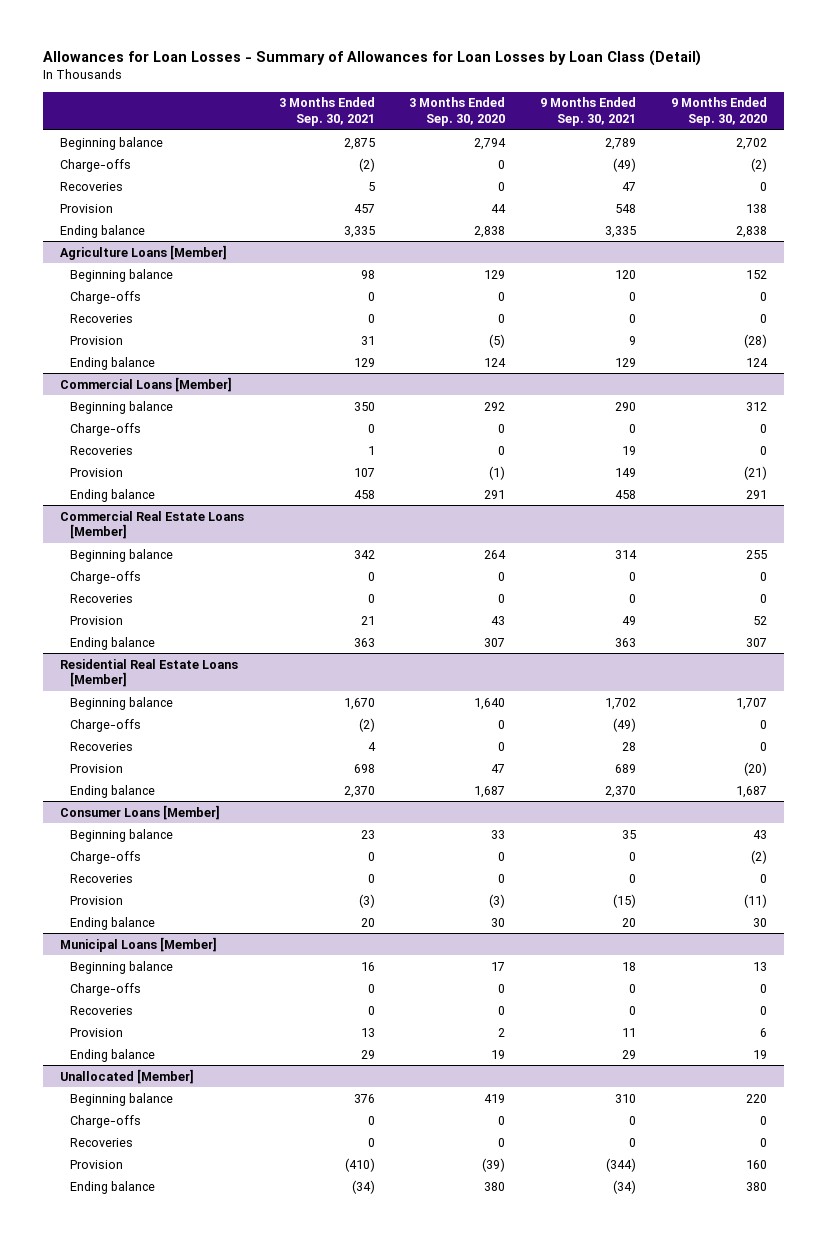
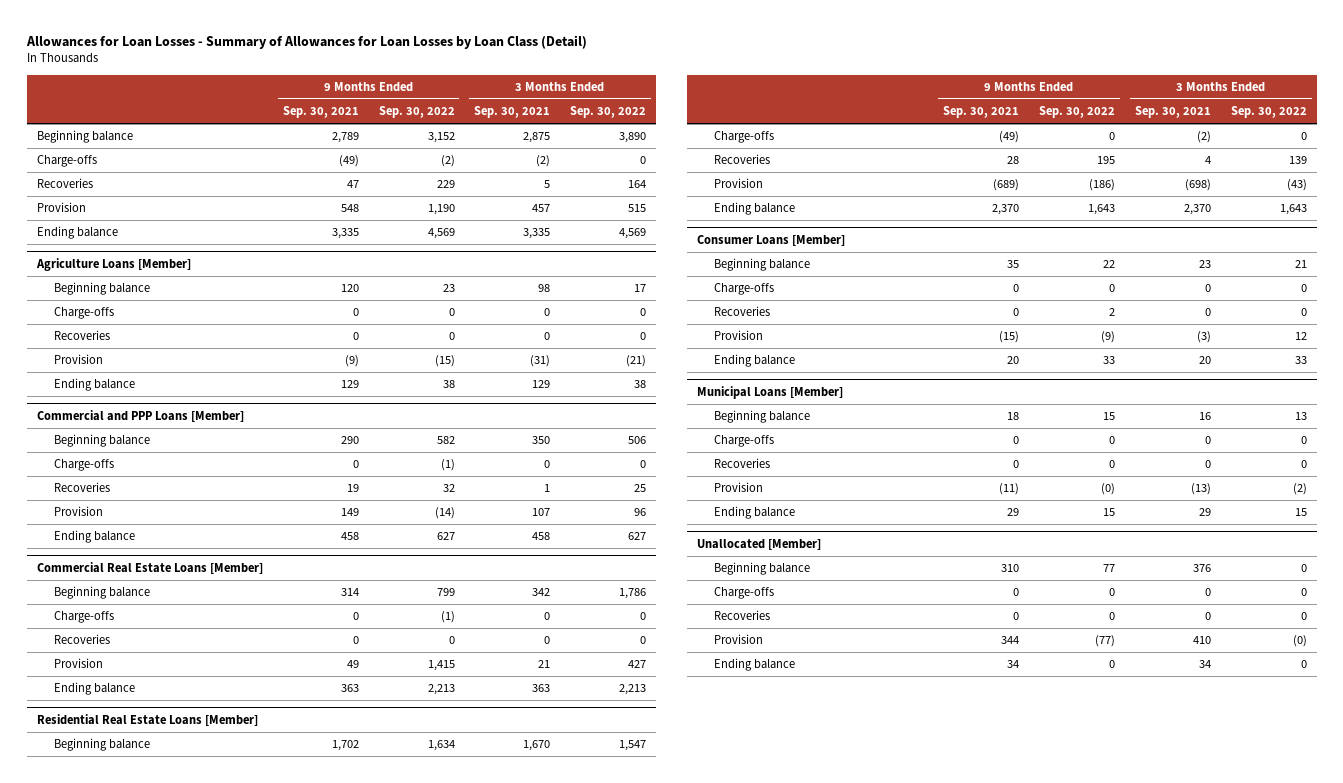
- | 3 Months Ended Sep. 30, 2021 | 3 Months Ended Sep. 30, 2020 | 9 Months Ended Sep. 30, 2021 | 9 Months Ended Sep. 30, 2020
+ | 9 Months Ended Sep. 30, 2021 | 9 Months Ended Sep. 30, 2022 | 3 Months Ended Sep. 30, 2021 | 3 Months Ended Sep. 30, 2022
@ Agriculture Loans [Member]
- Provision | 31 | (5) | 9 | (28)
+ Provision | (9) | (15) | (31) | (21)
- Commercial Loans [Member]
+ Commercial and PPP Loans [Member]
@ Residential Real Estate Loans [Member]
- Provision | 698 | 47 | 689 | (20)
+ Provision | (689) | (186) | (698) | (43)
@ Municipal Loans [Member]
- Provision | 13 | 2 | 11 | 6
+ Provision | (11) | (0) | (13) | (2)
@ Unallocated [Member]
- Provision | (410) | (39) | (344) | 160
- Ending balance | (34) | 380 | (34) | 380
+ Provision | 344 | (77) | 410 | (0)
+ Ending balance | 34 | 0 | 34 | 0

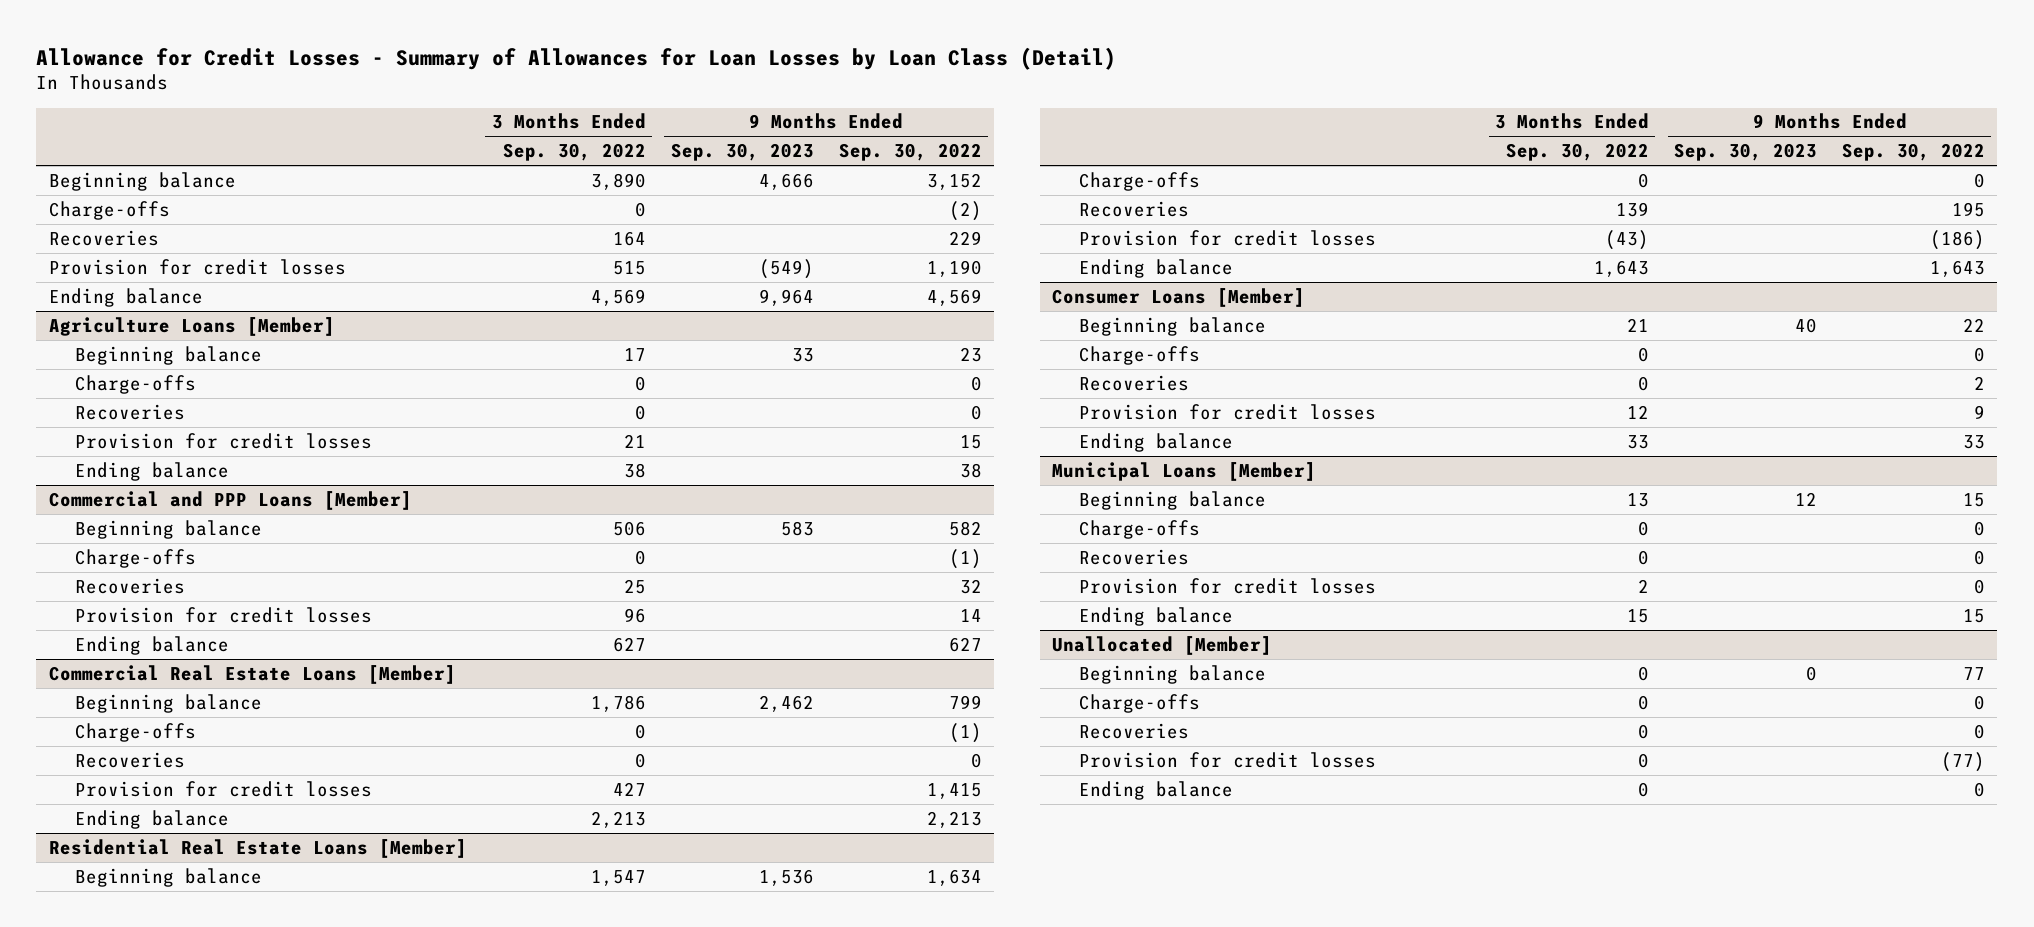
- Allowances for Loan Losses - Summary of Allowances for Loan Losses by Loan Class (Detail)
+ Allowance for Credit Losses - Summary of Allowances for Loan Losses by Loan Class (Detail)
- | 9 Months Ended Sep. 30, 2021 | 9 Months Ended Sep. 30, 2022 | 3 Months Ended Sep. 30, 2021 | 3 Months Ended Sep. 30, 2022
+ | 3 Months Ended Sep. 30, 2022 | 9 Months Ended Sep. 30, 2023 | 9 Months Ended Sep. 30, 2022
- Provision | 548 | 1,190 | 457 | 515
+ Provision for credit losses | 515 | (549) | 1,190
@ Agriculture Loans [Member]
- Provision | (9) | (15) | (31) | (21)
+ Provision for credit losses | 21 | | 15
@ Commercial and PPP Loans [Member]
- Provision | 149 | (14) | 107 | 96
+ Provision for credit losses | 96 | | 14
@ Commercial Real Estate Loans [Member]
- Provision | 49 | 1,415 | 21 | 427
+ Provision for credit losses | 427 | | 1,415
@ Residential Real Estate Loans [Member]
- Provision | (689) | (186) | (698) | (43)
+ Provision for credit losses | (43) | | (186)
@ Consumer Loans [Member]
- Provision | (15) | (9) | (3) | 12
+ Provision for credit losses | 12 | | 9
@ Municipal Loans [Member]
- Provision | (11) | (0) | (13) | (2)
+ Provision for credit losses | 2 | | 0
@ Unallocated [Member]
- Provision | 344 | (77) | 410 | (0)
+ Provision for credit losses | 0 | | (77)

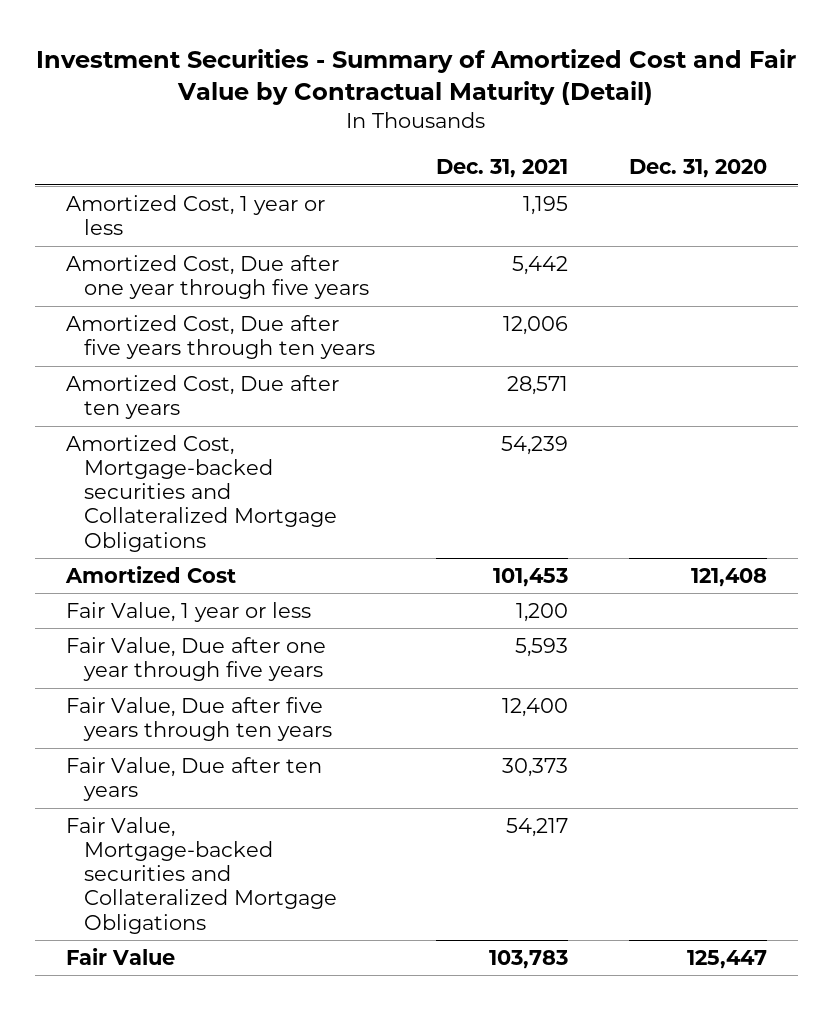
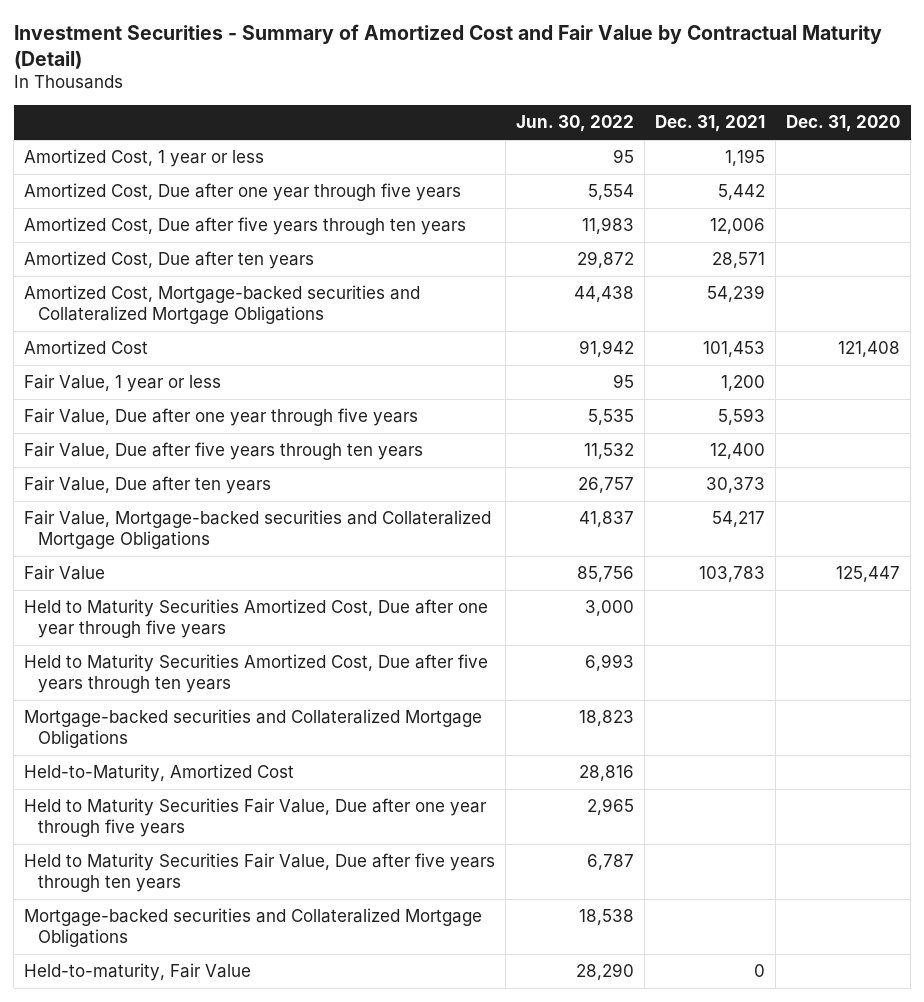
- | Dec. 31, 2021 | Dec. 31, 2020
+ | Jun. 30, 2022 | Dec. 31, 2021 | Dec. 31, 2020
+ Held to Maturity Securities Amortized Cost, Due after one year through five years | 3,000 | |
+ Held to Maturity Securities Amortized Cost, Due after five years through ten years | 6,993 | |
+ Mortgage-backed securities and Collateralized Mortgage Obligations | 18,823 | |
+ Held-to-Maturity, Amortized Cost | 28,816 | |
+ Held to Maturity Securities Fair Value, Due after one year through five years | 2,965 | |
+ Held to Maturity Securities Fair Value, Due after five years through ten years | 6,787 | |
+ Mortgage-backed securities and Collateralized Mortgage Obligations | 18,538 | |
+ Held-to-maturity, Fair Value | 28,290 | 0 |

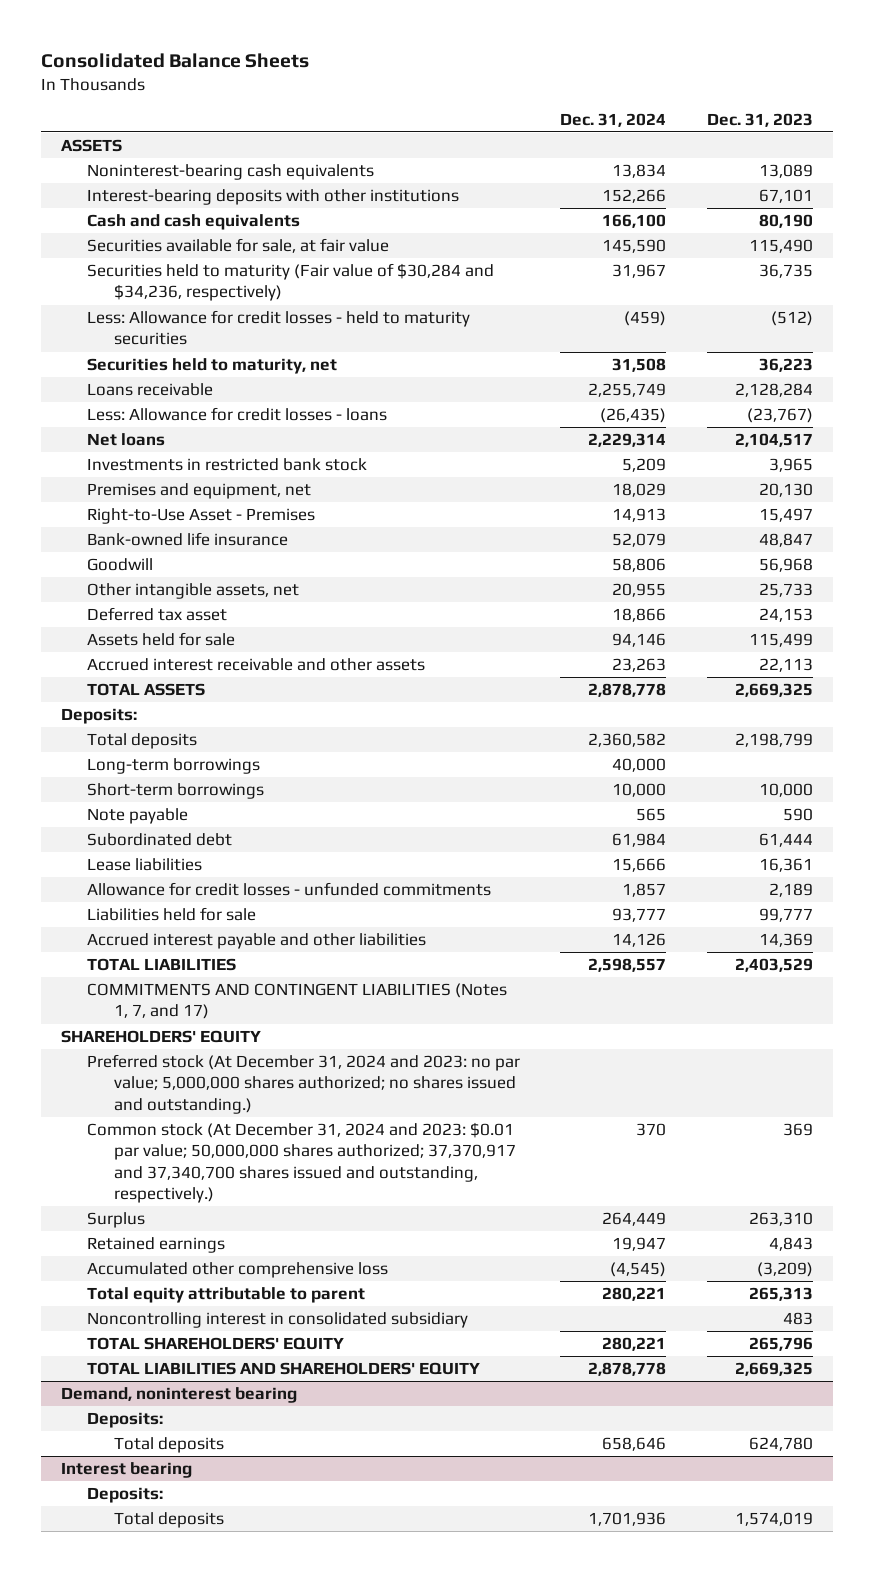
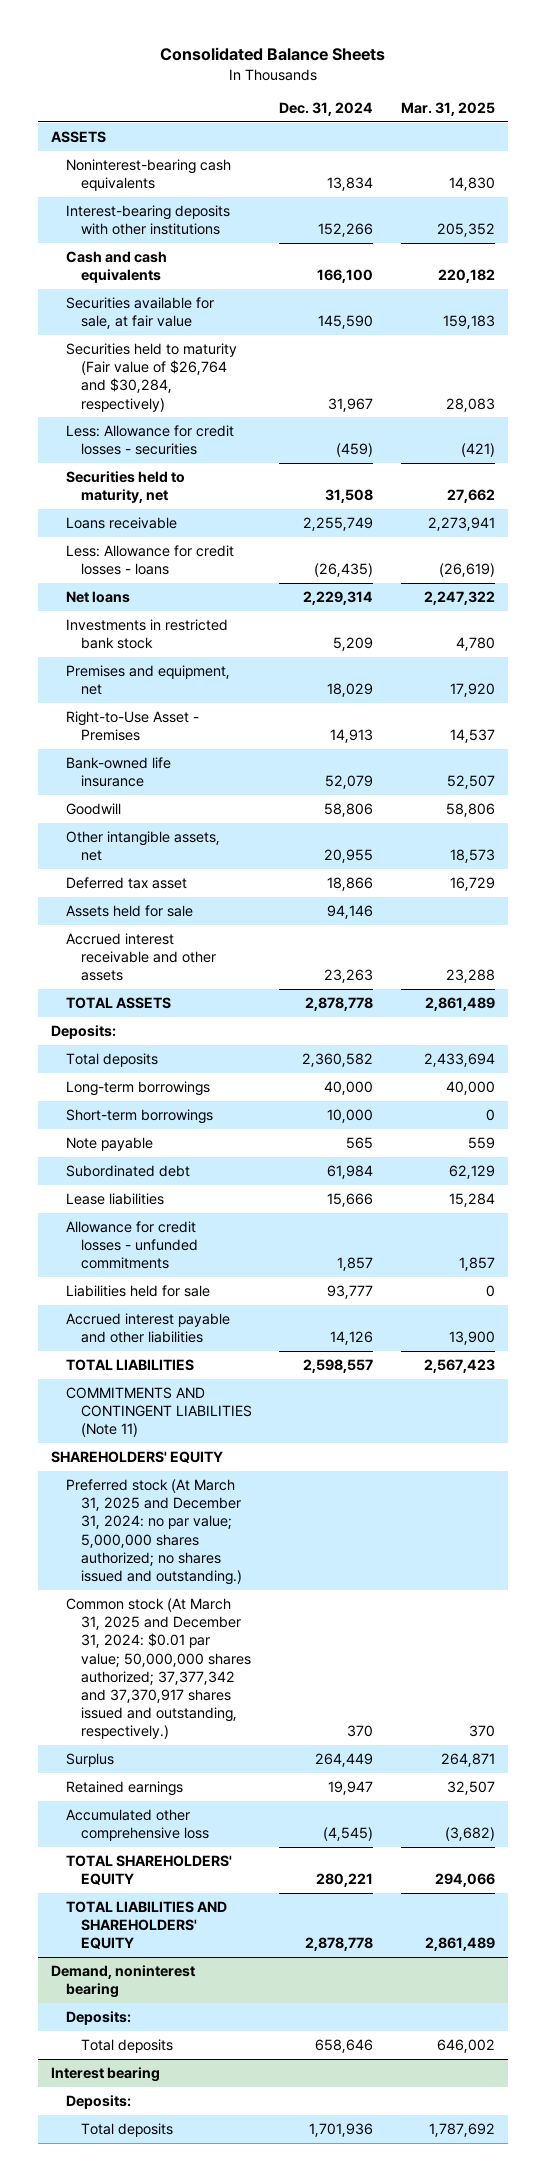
- | Dec. 31, 2024 | Dec. 31, 2023
+ | Dec. 31, 2024 | Mar. 31, 2025
- Securities held to maturity (Fair value of $30,284 and $34,236, respectively) | 31,967 | 36,735
- Less: Allowance for credit losses - held to maturity securities | (459) | (512)
+ Securities held to maturity (Fair value of $26,764 and $30,284, respectively) | 31,967 | 28,083
+ Less: Allowance for credit losses - securities | (459) | (421)
- COMMITMENTS AND CONTINGENT LIABILITIES (Notes 1, 7, and 17)
+ COMMITMENTS AND CONTINGENT LIABILITIES (Note 11)
- Preferred stock (At December 31, 2024 and 2023: no par value; 5,000,000 shares authorized; no shares issued and outstanding.)
- Common stock (At December 31, 2024 and 2023: $0.01 par value; 50,000,000 shares authorized; 37,370,917 and 37,340,700 shares issued and outstanding, respectively.) | 370 | 369
+ Preferred stock (At March 31, 2025 and December 31, 2024: no par value; 5,000,000 shares authorized; no shares issued and outstanding.)
+ Common stock (At March 31, 2025 and December 31, 2024: $0.01 par value; 50,000,000 shares authorized; 37,377,342 and 37,370,917 shares issued and outstanding, respectively.) | 370 | 370
- Total equity attributable to parent | 280,221 | 265,313
- Noncontrolling interest in consolidated subsidiary | | 483

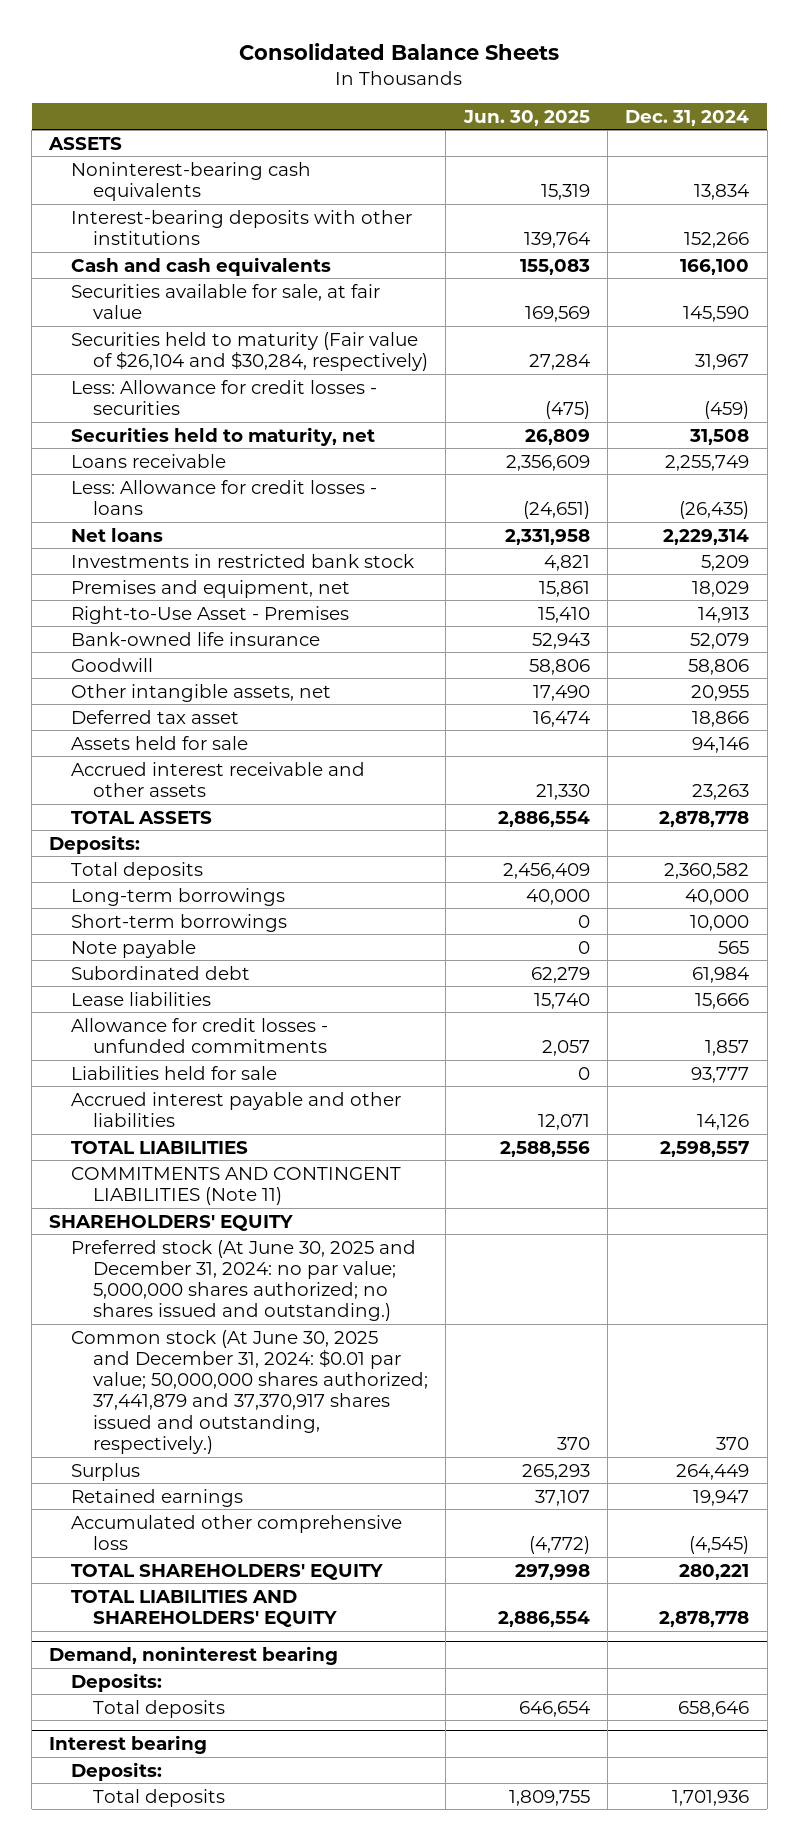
- | Dec. 31, 2024 | Mar. 31, 2025
+ | Jun. 30, 2025 | Dec. 31, 2024
- Securities held to maturity (Fair value of $26,764 and $30,284, respectively) | 31,967 | 28,083
+ Securities held to maturity (Fair value of $26,104 and $30,284, respectively) | 27,284 | 31,967
- Preferred stock (At March 31, 2025 and December 31, 2024: no par value; 5,000,000 shares authorized; no shares issued and outstanding.)
- Common stock (At March 31, 2025 and December 31, 2024: $0.01 par value; 50,000,000 shares authorized; 37,377,342 and 37,370,917 shares issued and outstanding, respectively.) | 370 | 370
+ Preferred stock (At June 30, 2025 and December 31, 2024: no par value; 5,000,000 shares authorized; no shares issued and outstanding.)
+ Common stock (At June 30, 2025 and December 31, 2024: $0.01 par value; 50,000,000 shares authorized; 37,441,879 and 37,370,917 shares issued and outstanding, respectively.) | 370 | 370

